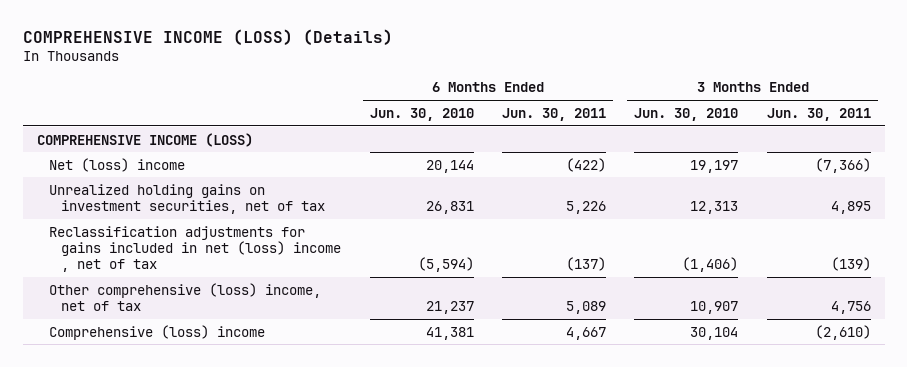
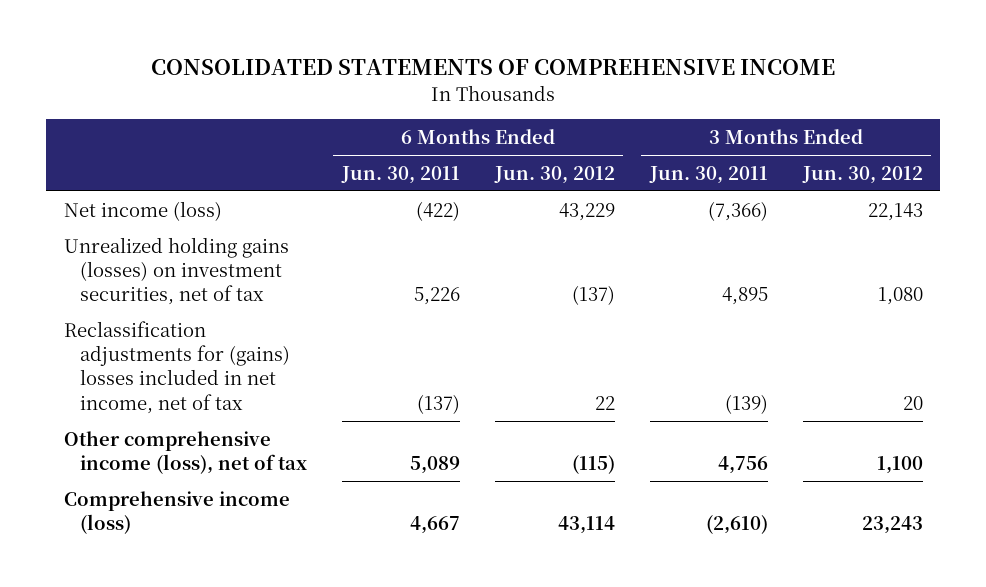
- COMPREHENSIVE INCOME (LOSS) (Details)
+ CONSOLIDATED STATEMENTS OF COMPREHENSIVE INCOME
- | 6 Months Ended Jun. 30, 2010 | 6 Months Ended Jun. 30, 2011 | 3 Months Ended Jun. 30, 2010 | 3 Months Ended Jun. 30, 2011
+ | 6 Months Ended Jun. 30, 2011 | 6 Months Ended Jun. 30, 2012 | 3 Months Ended Jun. 30, 2011 | 3 Months Ended Jun. 30, 2012
- COMPREHENSIVE INCOME (LOSS)
- Net (loss) income | 20,144 | (422) | 19,197 | (7,366)
- Unrealized holding gains on investment securities, net of tax | 26,831 | 5,226 | 12,313 | 4,895
- Reclassification adjustments for gains included in net (loss) income , net of tax | (5,594) | (137) | (1,406) | (139)
- Other comprehensive (loss) income, net of tax | 21,237 | 5,089 | 10,907 | 4,756
- Comprehensive (loss) income | 41,381 | 4,667 | 30,104 | (2,610)
+ Net income (loss) | (422) | 43,229 | (7,366) | 22,143
+ Unrealized holding gains (losses) on investment securities, net of tax | 5,226 | (137) | 4,895 | 1,080
+ Reclassification adjustments for (gains) losses included in net income, net of tax | (137) | 22 | (139) | 20
+ Other comprehensive income (loss), net of tax | 5,089 | (115) | 4,756 | 1,100
+ Comprehensive income (loss) | 4,667 | 43,114 | (2,610) | 23,243

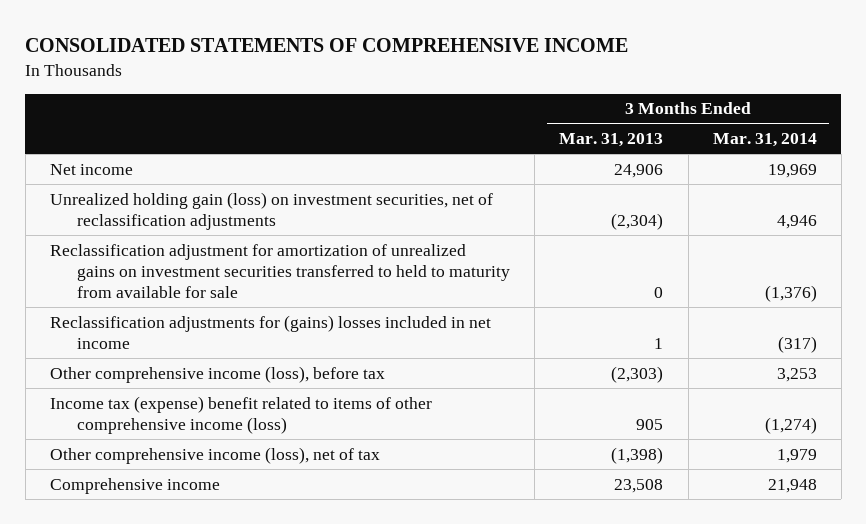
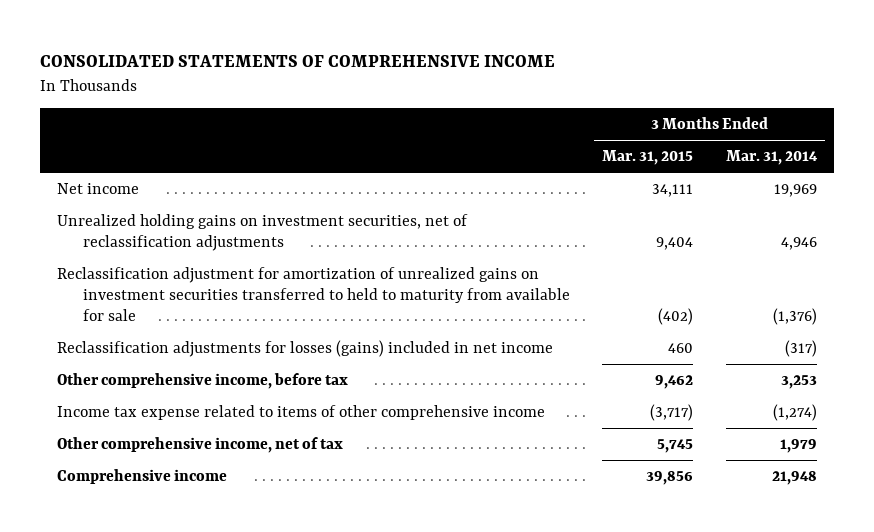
- | 3 Months Ended Mar. 31, 2013 | 3 Months Ended Mar. 31, 2014
+ | 3 Months Ended Mar. 31, 2015 | 3 Months Ended Mar. 31, 2014
- Unrealized holding gain (loss) on investment securities, net of reclassification adjustments | (2,304) | 4,946
+ Unrealized holding gains on investment securities, net of reclassification adjustments | 9,404 | 4,946
- Reclassification adjustments for (gains) losses included in net income | 1 | (317)
- Other comprehensive income (loss), before tax | (2,303) | 3,253
- Income tax (expense) benefit related to items of other comprehensive income (loss) | 905 | (1,274)
- Other comprehensive income (loss), net of tax | (1,398) | 1,979
+ Reclassification adjustments for losses (gains) included in net income | 460 | (317)
+ Other comprehensive income, before tax | 9,462 | 3,253
+ Income tax expense related to items of other comprehensive income | (3,717) | (1,274)
+ Other comprehensive income, net of tax | 5,745 | 1,979

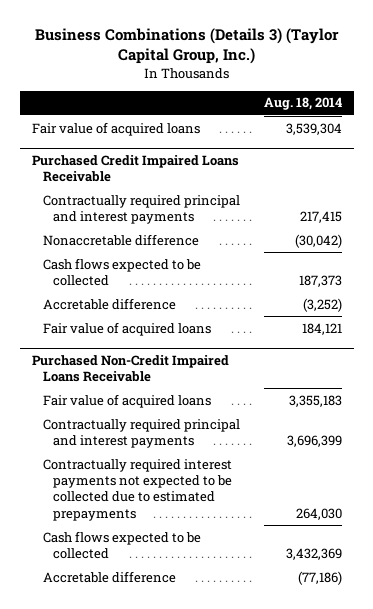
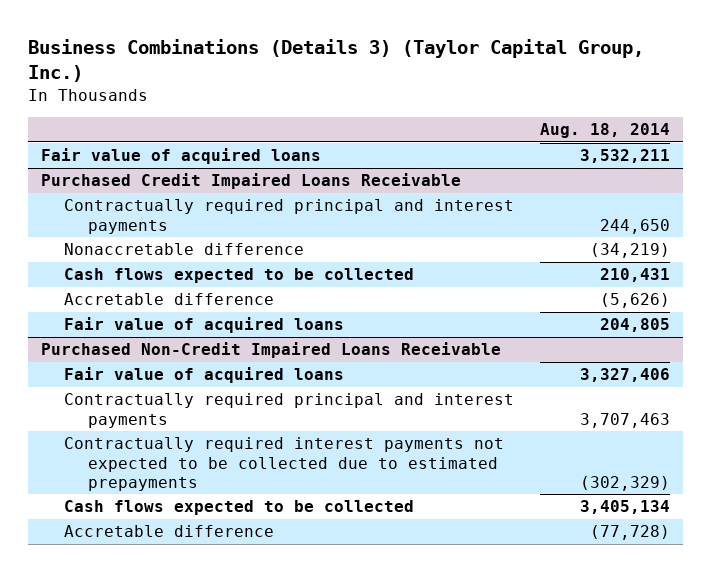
- Fair value of acquired loans | 3,539,304
+ Fair value of acquired loans | 3,532,211
@ Purchased Credit Impaired Loans Receivable
- Contractually required principal and interest payments | 217,415
- Nonaccretable difference | (30,042)
- Cash flows expected to be collected | 187,373
- Accretable difference | (3,252)
- Fair value of acquired loans | 184,121
+ Contractually required principal and interest payments | 244,650
+ Nonaccretable difference | (34,219)
+ Cash flows expected to be collected | 210,431
+ Accretable difference | (5,626)
+ Fair value of acquired loans | 204,805
@ Purchased Non-Credit Impaired Loans Receivable
- Fair value of acquired loans | 3,355,183
- Contractually required principal and interest payments | 3,696,399
- Contractually required interest payments not expected to be collected due to estimated prepayments | 264,030
- Cash flows expected to be collected | 3,432,369
- Accretable difference | (77,186)
+ Fair value of acquired loans | 3,327,406
+ Contractually required principal and interest payments | 3,707,463
+ Contractually required interest payments not expected to be collected due to estimated prepayments | (302,329)
+ Cash flows expected to be collected | 3,405,134
+ Accretable difference | (77,728)

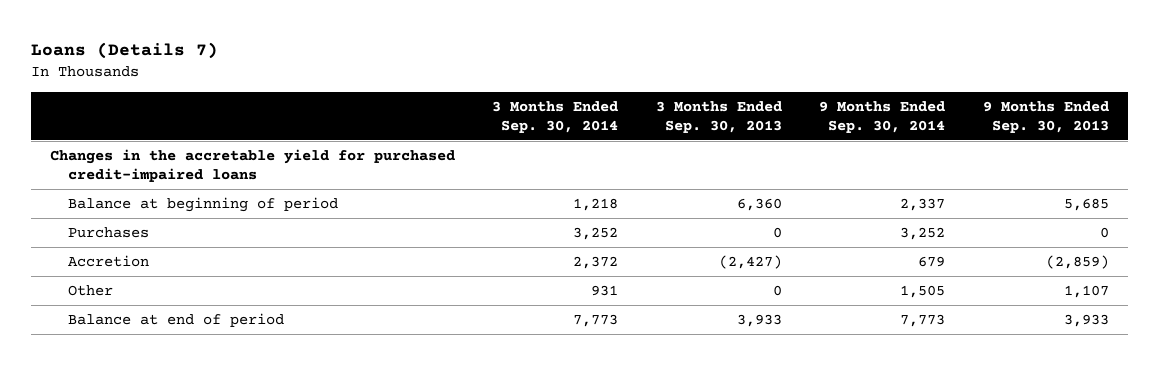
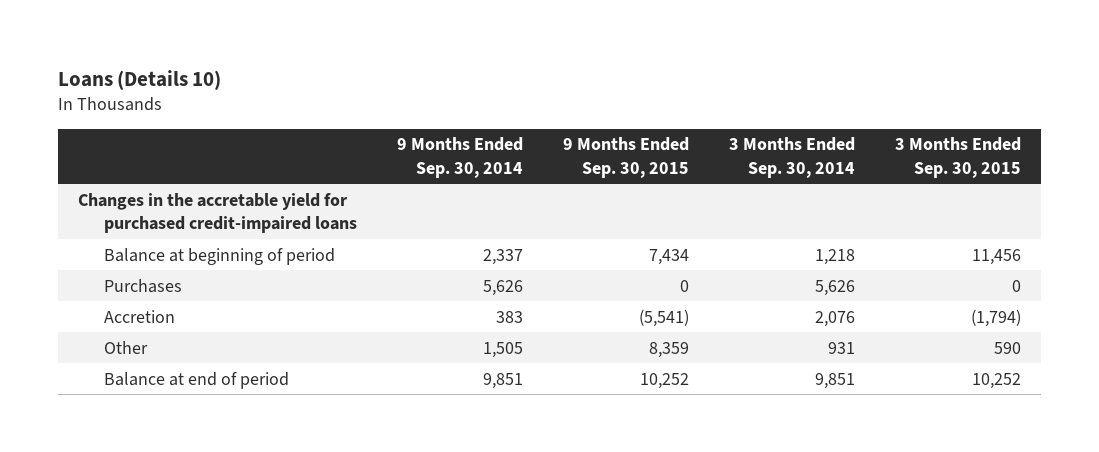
- Loans (Details 7)
+ Loans (Details 10)
- | 3 Months Ended Sep. 30, 2014 | 3 Months Ended Sep. 30, 2013 | 9 Months Ended Sep. 30, 2014 | 9 Months Ended Sep. 30, 2013
+ | 9 Months Ended Sep. 30, 2014 | 9 Months Ended Sep. 30, 2015 | 3 Months Ended Sep. 30, 2014 | 3 Months Ended Sep. 30, 2015
- Purchases | 3,252 | 0 | 3,252 | 0
- Accretion | 2,372 | (2,427) | 679 | (2,859)
+ Purchases | 5,626 | 0 | 5,626 | 0
+ Accretion | 383 | (5,541) | 2,076 | (1,794)
- Balance at end of period | 7,773 | 3,933 | 7,773 | 3,933
+ Balance at end of period | 9,851 | 10,252 | 9,851 | 10,252

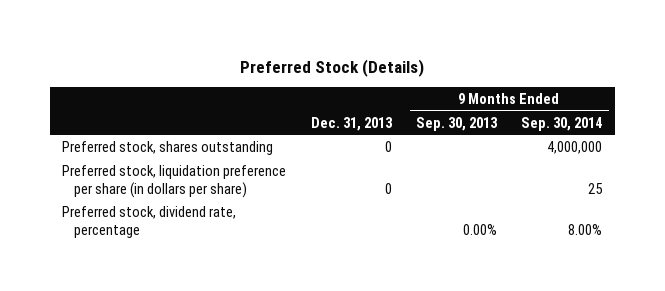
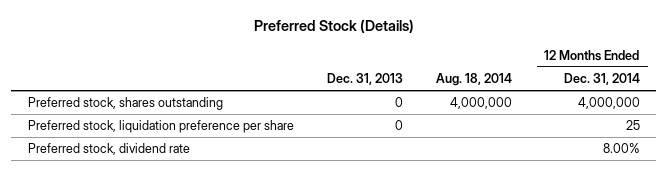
- | Dec. 31, 2013 | 9 Months Ended Sep. 30, 2013 | 9 Months Ended Sep. 30, 2014
+ | Dec. 31, 2013 | Aug. 18, 2014 | 12 Months Ended Dec. 31, 2014
- Preferred stock, liquidation preference per share (in dollars per share) | 0 | | 25
- Preferred stock, dividend rate, percentage | | 0.00% | 8.00%
+ Preferred stock, liquidation preference per share | 0 | | 25
+ Preferred stock, dividend rate | | | 8.00%

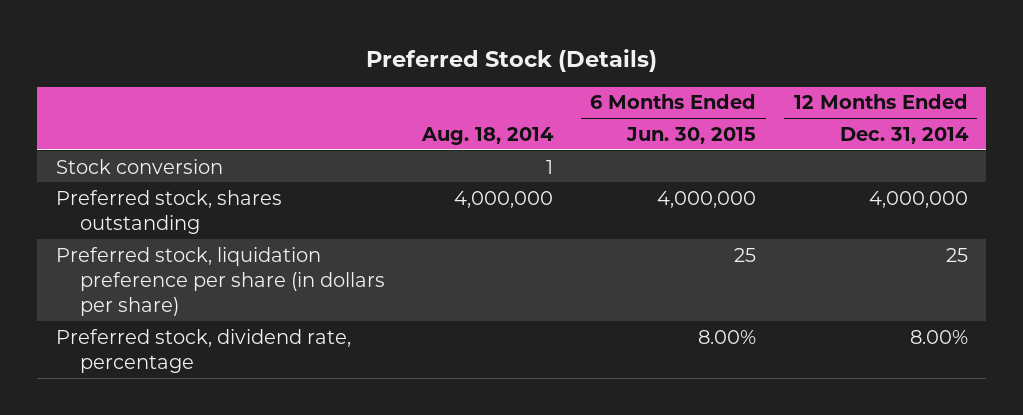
- | Dec. 31, 2013 | Aug. 18, 2014 | 12 Months Ended Dec. 31, 2014
+ | Aug. 18, 2014 | 6 Months Ended Jun. 30, 2015 | 12 Months Ended Dec. 31, 2014
+ Stock conversion | 1 | |
- Preferred stock, liquidation preference per share | 0 | | 25
- Preferred stock, dividend rate | | | 8.00%
+ Preferred stock, liquidation preference per share (in dollars per share) | | 25 | 25
+ Preferred stock, dividend rate, percentage | | 8.00% | 8.00%

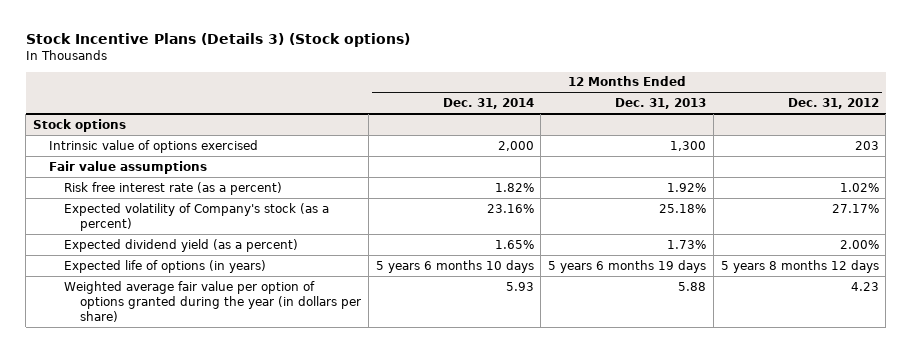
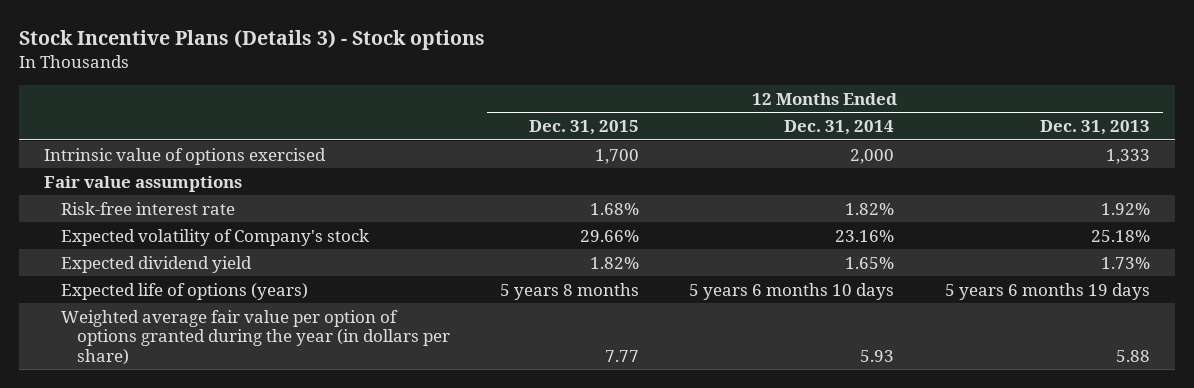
- Stock Incentive Plans (Details 3) (Stock options)
+ Stock Incentive Plans (Details 3) - Stock options
- | 12 Months Ended Dec. 31, 2014 | 12 Months Ended Dec. 31, 2013 | 12 Months Ended Dec. 31, 2012
+ | 12 Months Ended Dec. 31, 2015 | 12 Months Ended Dec. 31, 2014 | 12 Months Ended Dec. 31, 2013
- Stock options
- Intrinsic value of options exercised | 2,000 | 1,300 | 203
+ Intrinsic value of options exercised | 1,700 | 2,000 | 1,333
- Risk free interest rate (as a percent) | 1.82% | 1.92% | 1.02%
- Expected volatility of Company's stock (as a percent) | 23.16% | 25.18% | 27.17%
- Expected dividend yield (as a percent) | 1.65% | 1.73% | 2.00%
- Expected life of options (in years) | 5 years 6 months 10 days | 5 years 6 months 19 days | 5 years 8 months 12 days
+ Risk-free interest rate | 1.68% | 1.82% | 1.92%
+ Expected volatility of Company's stock | 29.66% | 23.16% | 25.18%
+ Expected dividend yield | 1.82% | 1.65% | 1.73%
+ Expected life of options (years) | 5 years 8 months | 5 years 6 months 10 days | 5 years 6 months 19 days

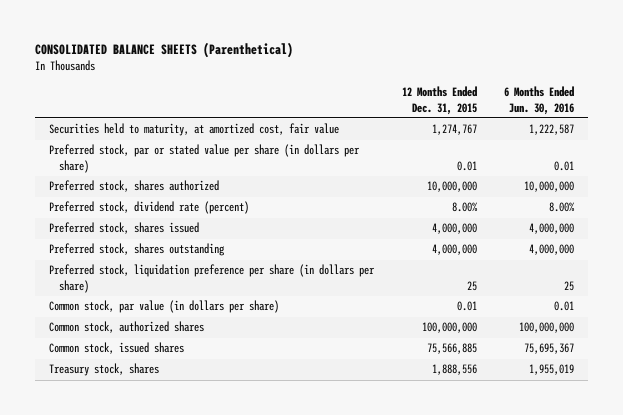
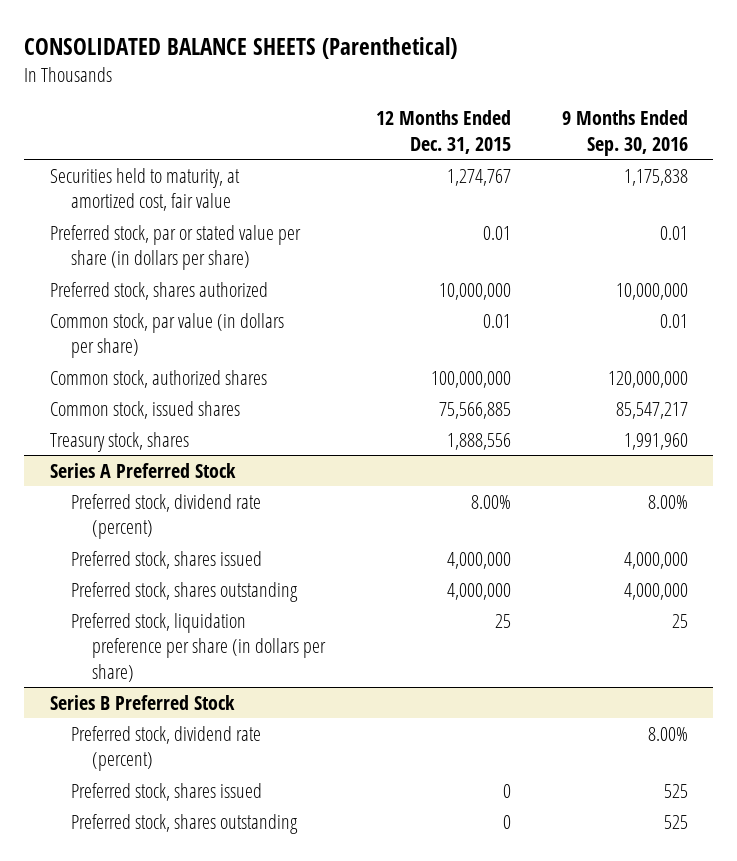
- | 12 Months Ended Dec. 31, 2015 | 6 Months Ended Jun. 30, 2016
+ | 12 Months Ended Dec. 31, 2015 | 9 Months Ended Sep. 30, 2016
- Preferred stock, dividend rate (percent) | 8.00% | 8.00%
- Preferred stock, shares issued | 4,000,000 | 4,000,000
- Preferred stock, shares outstanding | 4,000,000 | 4,000,000
- Preferred stock, liquidation preference per share (in dollars per share) | 25 | 25
+ Series A Preferred Stock
+ Preferred stock, dividend rate (percent) | 8.00% | 8.00%
+ Preferred stock, shares issued | 4,000,000 | 4,000,000
+ Preferred stock, shares outstanding | 4,000,000 | 4,000,000
+ Preferred stock, liquidation preference per share (in dollars per share) | 25 | 25
+ Series B Preferred Stock
+ Preferred stock, dividend rate (percent) | | 8.00%
+ Preferred stock, shares issued | 0 | 525
+ Preferred stock, shares outstanding | 0 | 525

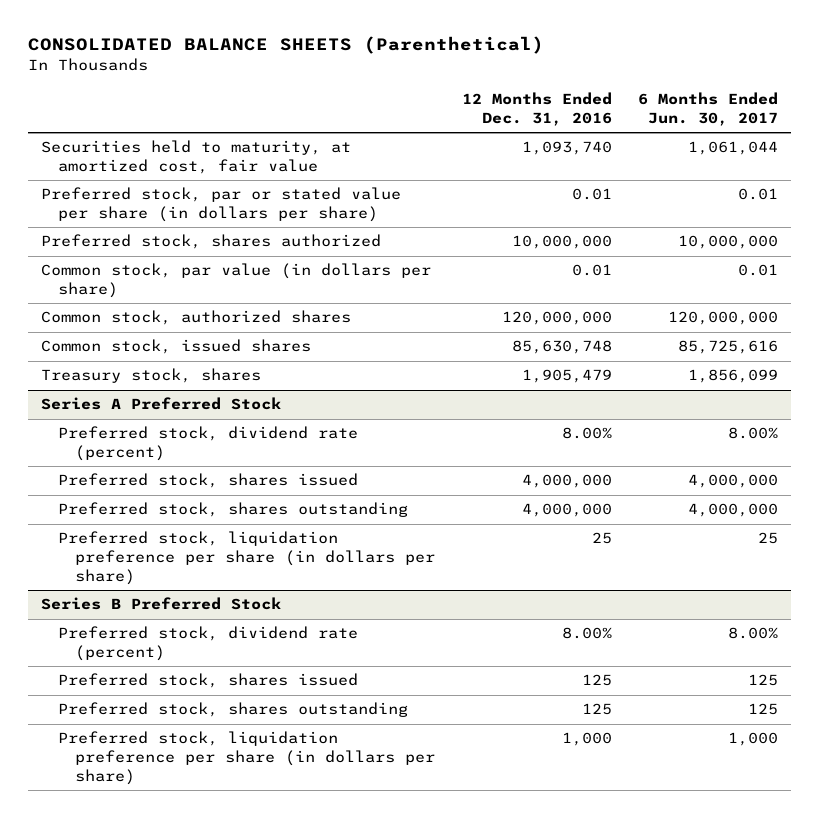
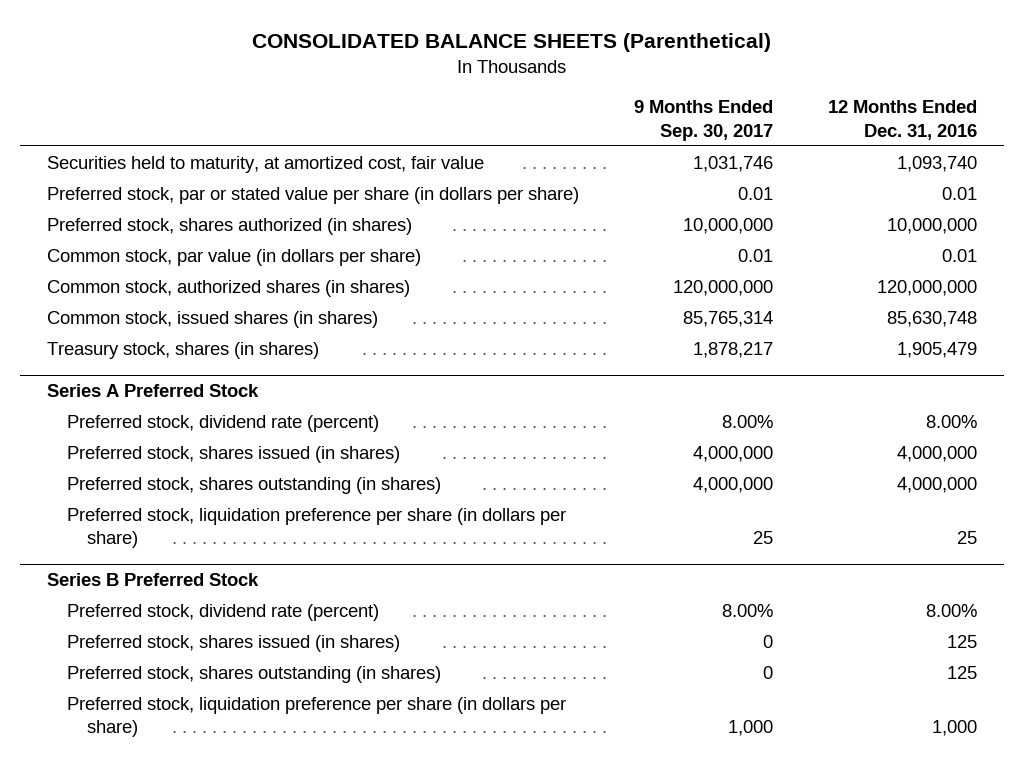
- | 12 Months Ended Dec. 31, 2016 | 6 Months Ended Jun. 30, 2017
+ | 9 Months Ended Sep. 30, 2017 | 12 Months Ended Dec. 31, 2016
- Preferred stock, shares authorized | 10,000,000 | 10,000,000
+ Preferred stock, shares authorized (in shares) | 10,000,000 | 10,000,000
- Common stock, authorized shares | 120,000,000 | 120,000,000
- Common stock, issued shares | 85,630,748 | 85,725,616
- Treasury stock, shares | 1,905,479 | 1,856,099
+ Common stock, authorized shares (in shares) | 120,000,000 | 120,000,000
+ Common stock, issued shares (in shares) | 85,765,314 | 85,630,748
+ Treasury stock, shares (in shares) | 1,878,217 | 1,905,479
@ Series A Preferred Stock
- Preferred stock, shares issued | 4,000,000 | 4,000,000
- Preferred stock, shares outstanding | 4,000,000 | 4,000,000
+ Preferred stock, shares issued (in shares) | 4,000,000 | 4,000,000
+ Preferred stock, shares outstanding (in shares) | 4,000,000 | 4,000,000
@ Series B Preferred Stock
- Preferred stock, shares issued | 125 | 125
- Preferred stock, shares outstanding | 125 | 125
+ Preferred stock, shares issued (in shares) | 0 | 125
+ Preferred stock, shares outstanding (in shares) | 0 | 125

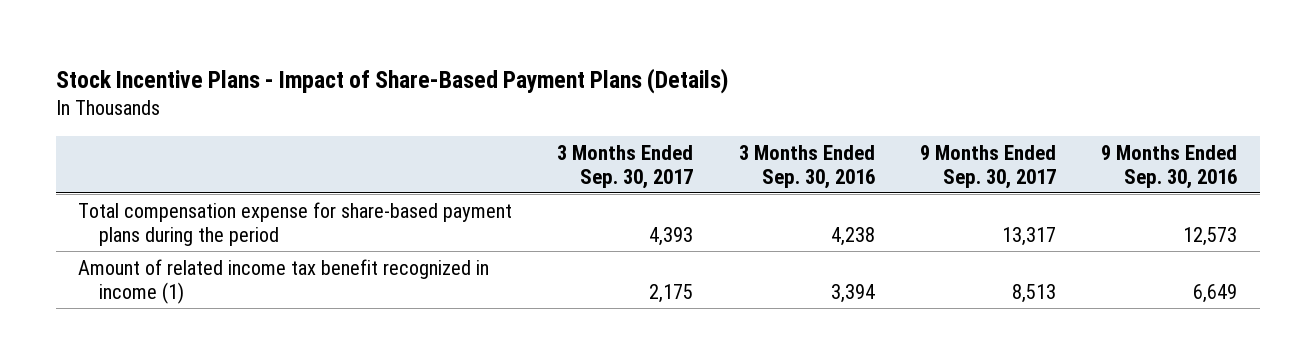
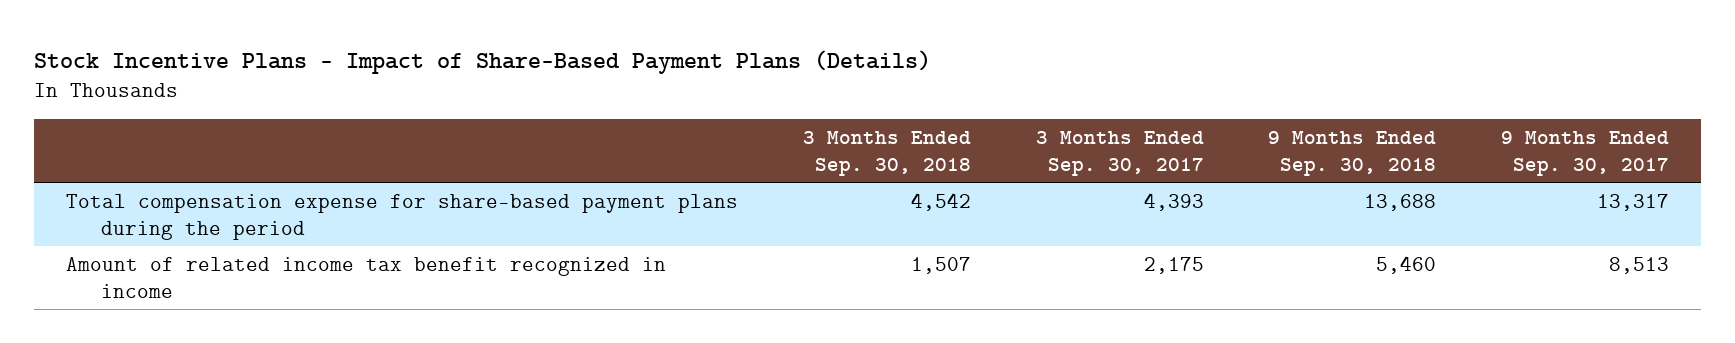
- | 3 Months Ended Sep. 30, 2017 | 3 Months Ended Sep. 30, 2016 | 9 Months Ended Sep. 30, 2017 | 9 Months Ended Sep. 30, 2016
+ | 3 Months Ended Sep. 30, 2018 | 3 Months Ended Sep. 30, 2017 | 9 Months Ended Sep. 30, 2018 | 9 Months Ended Sep. 30, 2017
- Amount of related income tax benefit recognized in income (1) | 2,175 | 3,394 | 8,513 | 6,649
+ Amount of related income tax benefit recognized in income | 1,507 | 2,175 | 5,460 | 8,513

